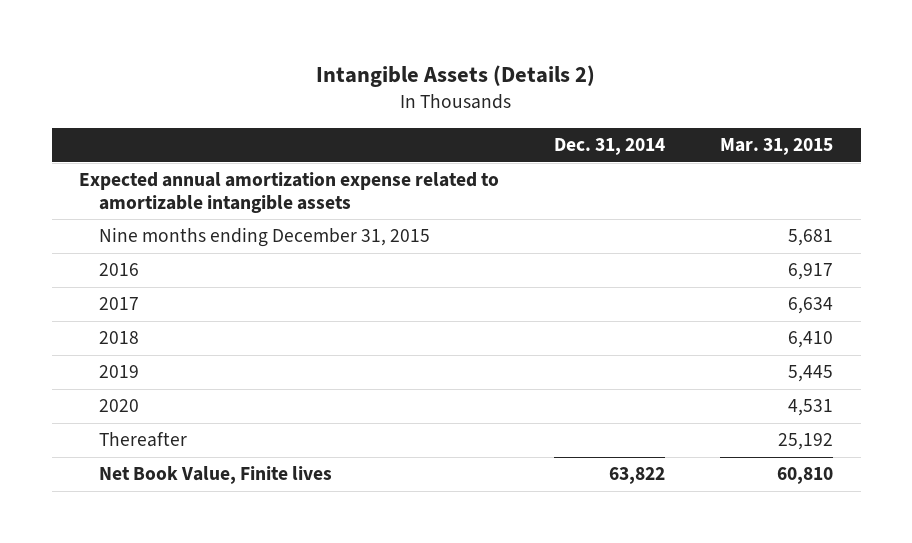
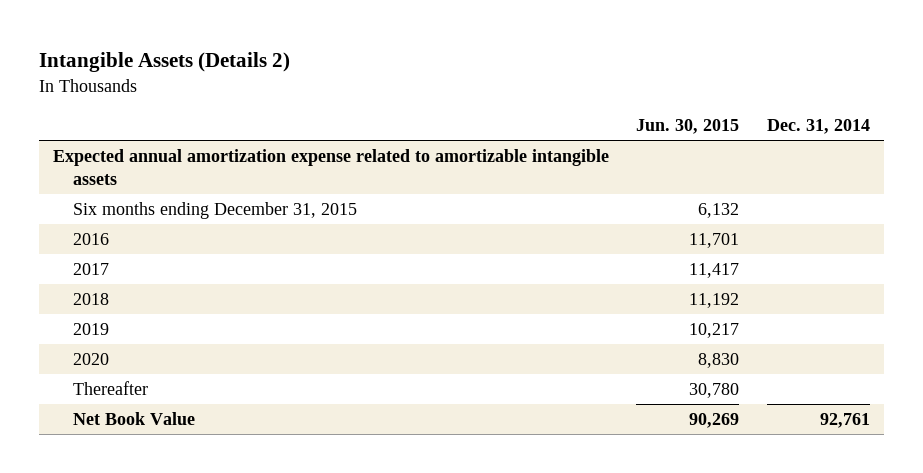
- | Dec. 31, 2014 | Mar. 31, 2015
+ | Jun. 30, 2015 | Dec. 31, 2014
- Nine months ending December 31, 2015 | | 5,681
+ Six months ending December 31, 2015 | 6,132 |
- Net Book Value, Finite lives | 63,822 | 60,810
+ Net Book Value | 90,269 | 92,761

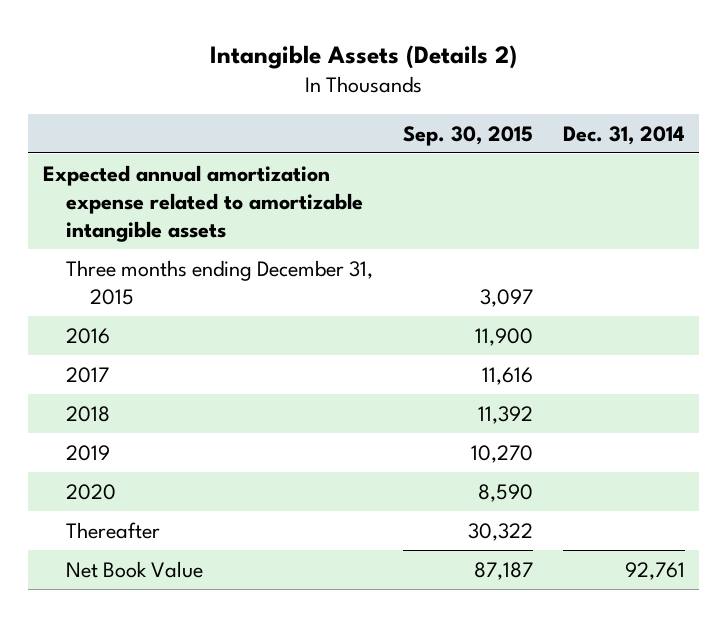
- | Jun. 30, 2015 | Dec. 31, 2014
+ | Sep. 30, 2015 | Dec. 31, 2014
- Six months ending December 31, 2015 | 6,132 |
+ Three months ending December 31, 2015 | 3,097 |

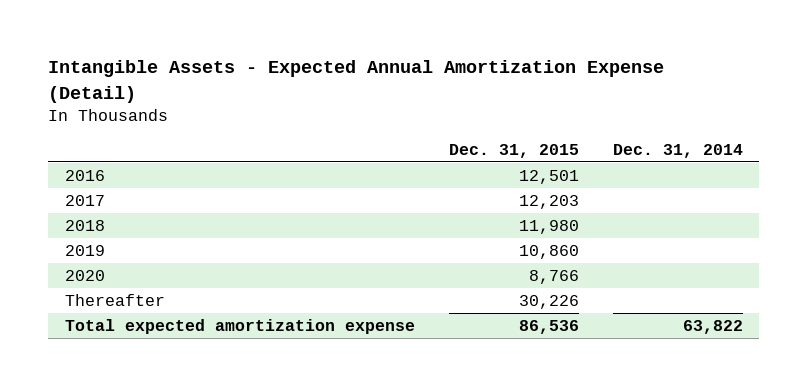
- Intangible Assets (Details 2)
+ Intangible Assets - Expected Annual Amortization Expense (Detail)
- | Sep. 30, 2015 | Dec. 31, 2014
+ | Dec. 31, 2015 | Dec. 31, 2014
- Expected annual amortization expense related to amortizable intangible assets
- Three months ending December 31, 2015 | 3,097 |
- Net Book Value | 87,187 | 92,761
+ Total expected amortization expense | 86,536 | 63,822

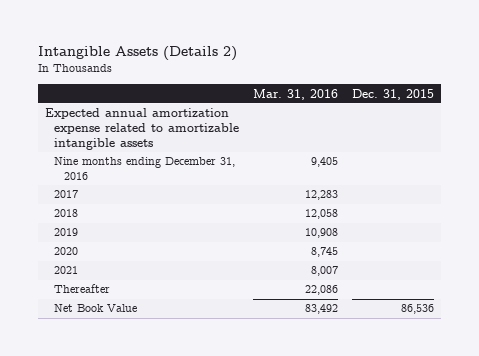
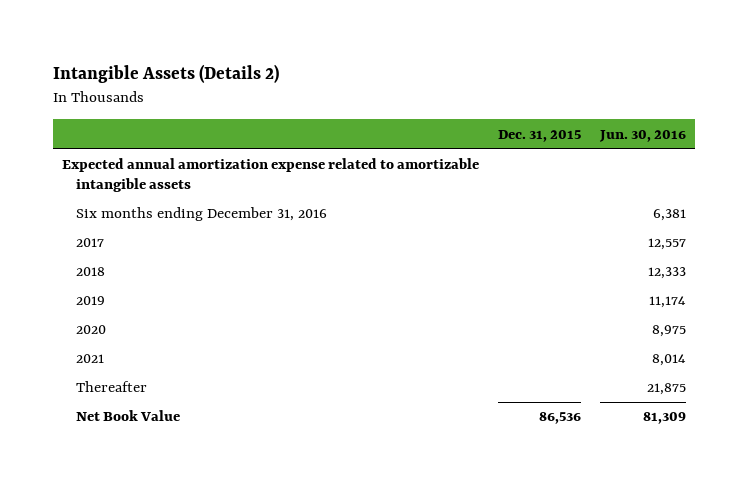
- | Mar. 31, 2016 | Dec. 31, 2015
+ | Dec. 31, 2015 | Jun. 30, 2016
- Nine months ending December 31, 2016 | 9,405 |
+ Six months ending December 31, 2016 | | 6,381

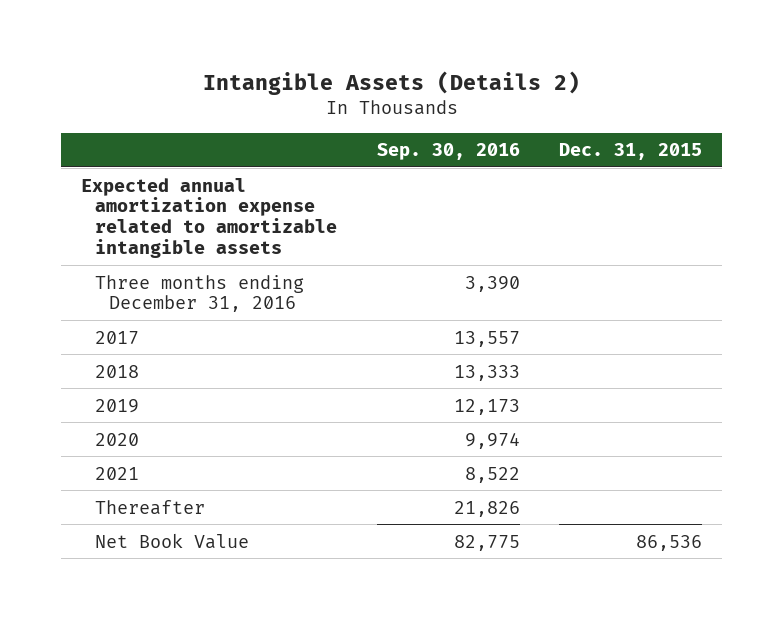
- | Dec. 31, 2015 | Jun. 30, 2016
+ | Sep. 30, 2016 | Dec. 31, 2015
- Six months ending December 31, 2016 | | 6,381
+ Three months ending December 31, 2016 | 3,390 |

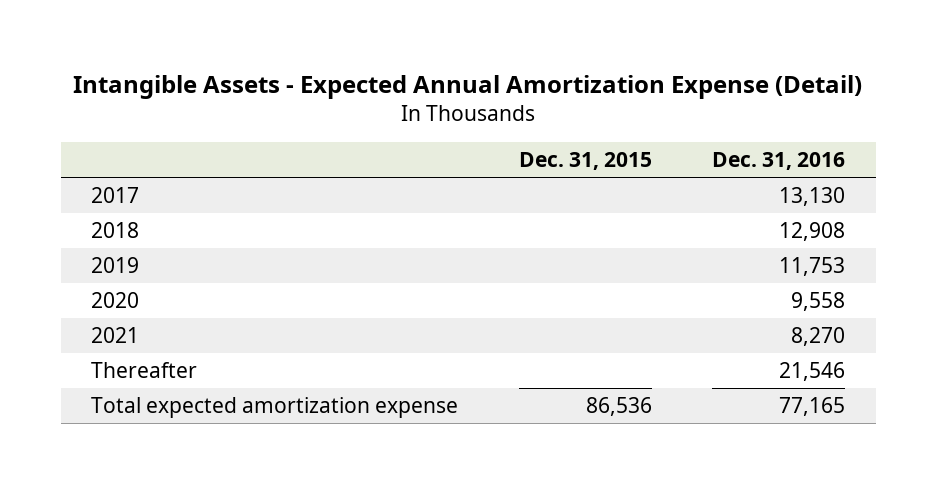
- Intangible Assets (Details 2)
+ Intangible Assets - Expected Annual Amortization Expense (Detail)
- | Sep. 30, 2016 | Dec. 31, 2015
+ | Dec. 31, 2015 | Dec. 31, 2016
- Expected annual amortization expense related to amortizable intangible assets
- Three months ending December 31, 2016 | 3,390 |
- Net Book Value | 82,775 | 86,536
+ Total expected amortization expense | 86,536 | 77,165

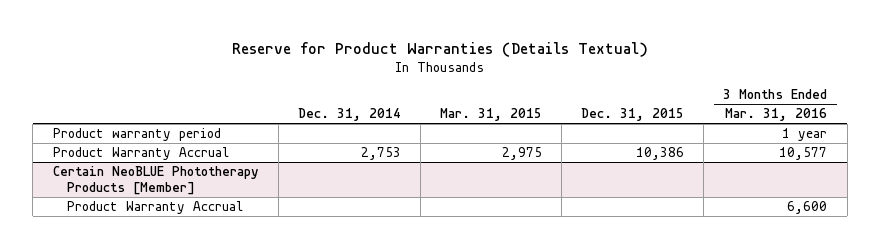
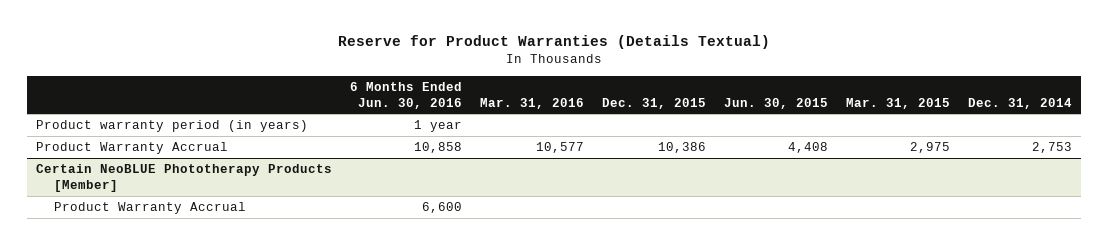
- | Dec. 31, 2014 | Mar. 31, 2015 | Dec. 31, 2015 | 3 Months Ended Mar. 31, 2016
+ | 6 Months Ended Jun. 30, 2016 | Mar. 31, 2016 | Dec. 31, 2015 | Jun. 30, 2015 | Mar. 31, 2015 | Dec. 31, 2014
- Product warranty period | | | | 1 year
+ Product warranty period (in years) | 1 year | | | | |

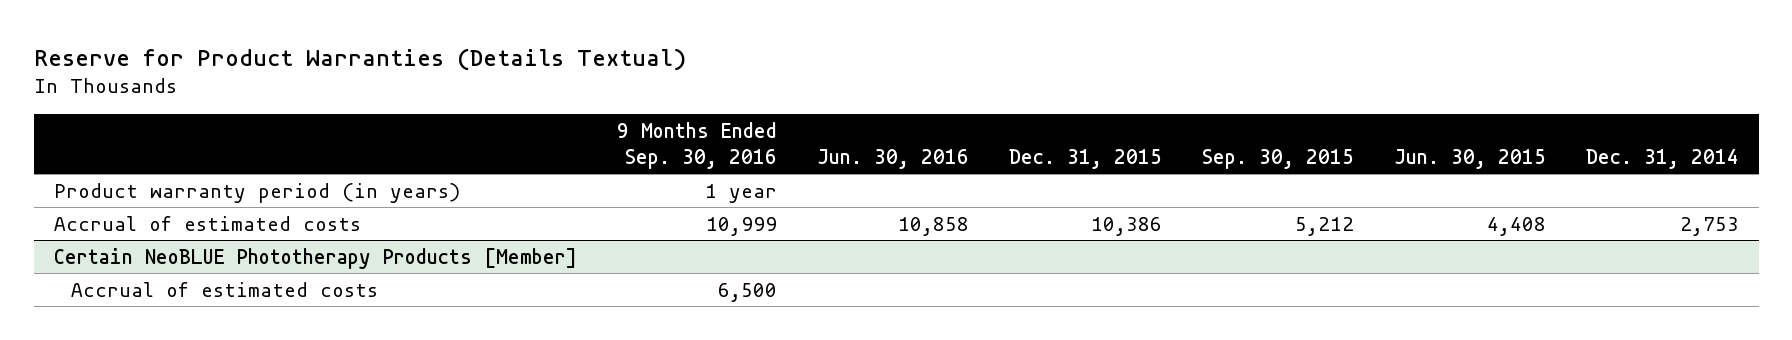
- | 6 Months Ended Jun. 30, 2016 | Mar. 31, 2016 | Dec. 31, 2015 | Jun. 30, 2015 | Mar. 31, 2015 | Dec. 31, 2014
+ | 9 Months Ended Sep. 30, 2016 | Jun. 30, 2016 | Dec. 31, 2015 | Sep. 30, 2015 | Jun. 30, 2015 | Dec. 31, 2014
- Product Warranty Accrual | 10,858 | 10,577 | 10,386 | 4,408 | 2,975 | 2,753
+ Accrual of estimated costs | 10,999 | 10,858 | 10,386 | 5,212 | 4,408 | 2,753
@ Certain NeoBLUE Phototherapy Products [Member]
- Product Warranty Accrual | 6,600 | | | | |
+ Accrual of estimated costs | 6,500 | | | | |

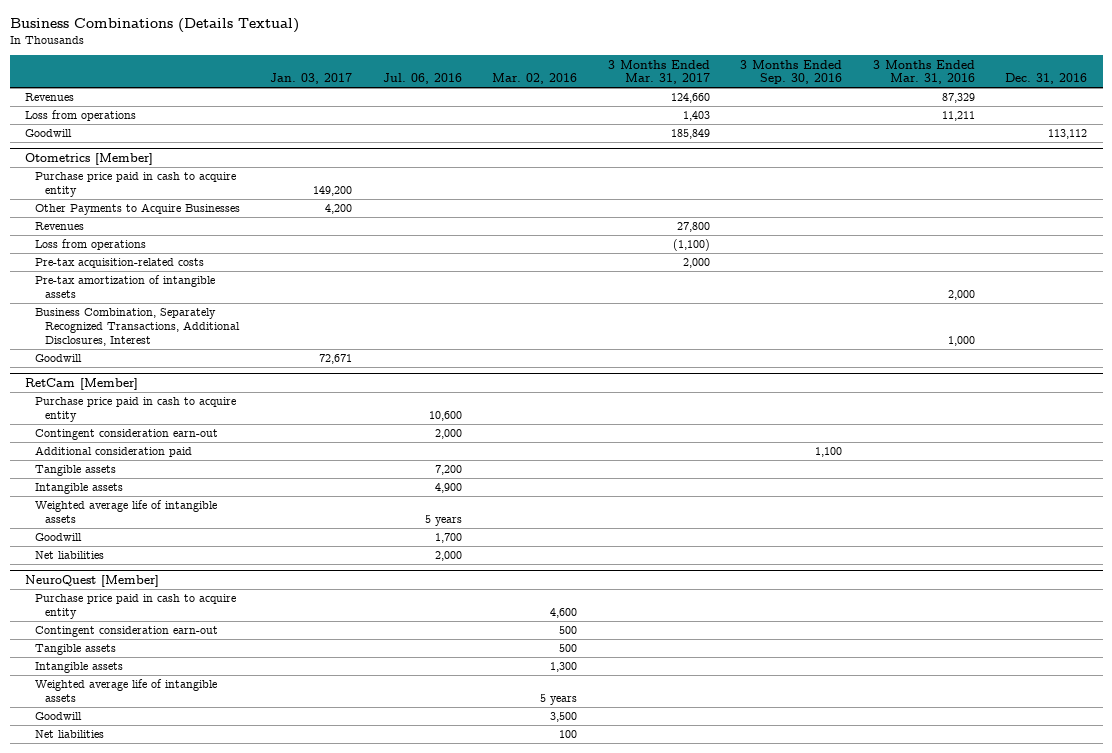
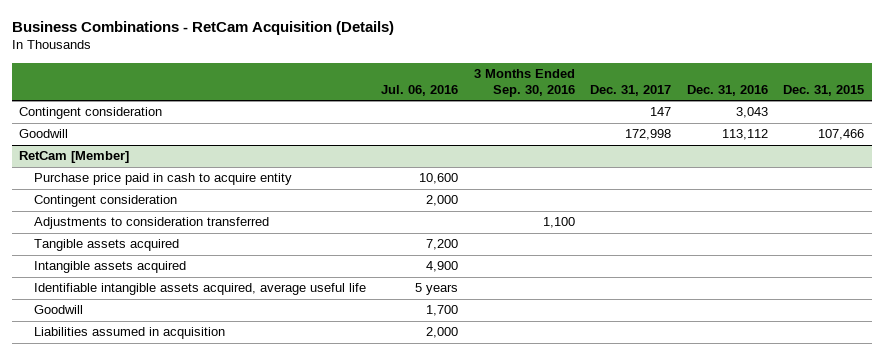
- Business Combinations (Details Textual)
+ Business Combinations - RetCam Acquisition (Details)
- | Jan. 03, 2017 | Jul. 06, 2016 | Mar. 02, 2016 | 3 Months Ended Mar. 31, 2017 | 3 Months Ended Sep. 30, 2016 | 3 Months Ended Mar. 31, 2016 | Dec. 31, 2016
+ | Jul. 06, 2016 | 3 Months Ended Sep. 30, 2016 | Dec. 31, 2017 | Dec. 31, 2016 | Dec. 31, 2015
- Revenues | | | | 124,660 | | 87,329 |
- Loss from operations | | | | 1,403 | | 11,211 |
+ Contingent consideration | | | 147 | 3,043 |
- Otometrics [Member]
- Purchase price paid in cash to acquire entity | 149,200 | | | | | |
- Other Payments to Acquire Businesses | 4,200 | | | | | |
- Revenues | | | | 27,800 | | |
- Loss from operations | | | | (1,100) | | |
- Pre-tax acquisition-related costs | | | | 2,000 | | |
- Pre-tax amortization of intangible assets | | | | | | 2,000 |
- Business Combination, Separately Recognized Transactions, Additional Disclosures, Interest | | | | | | 1,000 |
- Goodwill | 72,671 | | | | | |
@ RetCam [Member]
- Contingent consideration earn-out | | 2,000 | | | | |
- Additional consideration paid | | | | | 1,100 | |
- Tangible assets | | 7,200 | | | | |
- Intangible assets | | 4,900 | | | | |
- Weighted average life of intangible assets | | 5 years | | | | |
+ Contingent consideration | 2,000 | | | |
+ Adjustments to consideration transferred | | 1,100 | | |
+ Tangible assets acquired | 7,200 | | | |
+ Intangible assets acquired | 4,900 | | | |
+ Identifiable intangible assets acquired, average useful life | 5 years | | | |
- Net liabilities | | 2,000 | | | | |
- NeuroQuest [Member]
- Purchase price paid in cash to acquire entity | | | 4,600 | | | |
- Contingent consideration earn-out | | | 500 | | | |
- Tangible assets | | | 500 | | | |
- Intangible assets | | | 1,300 | | | |
- Weighted average life of intangible assets | | | 5 years | | | |
- Goodwill | | | 3,500 | | | |
- Net liabilities | | | 100 | | | |
@ RetCam [Member]
+ Liabilities assumed in acquisition | 2,000 | | | |

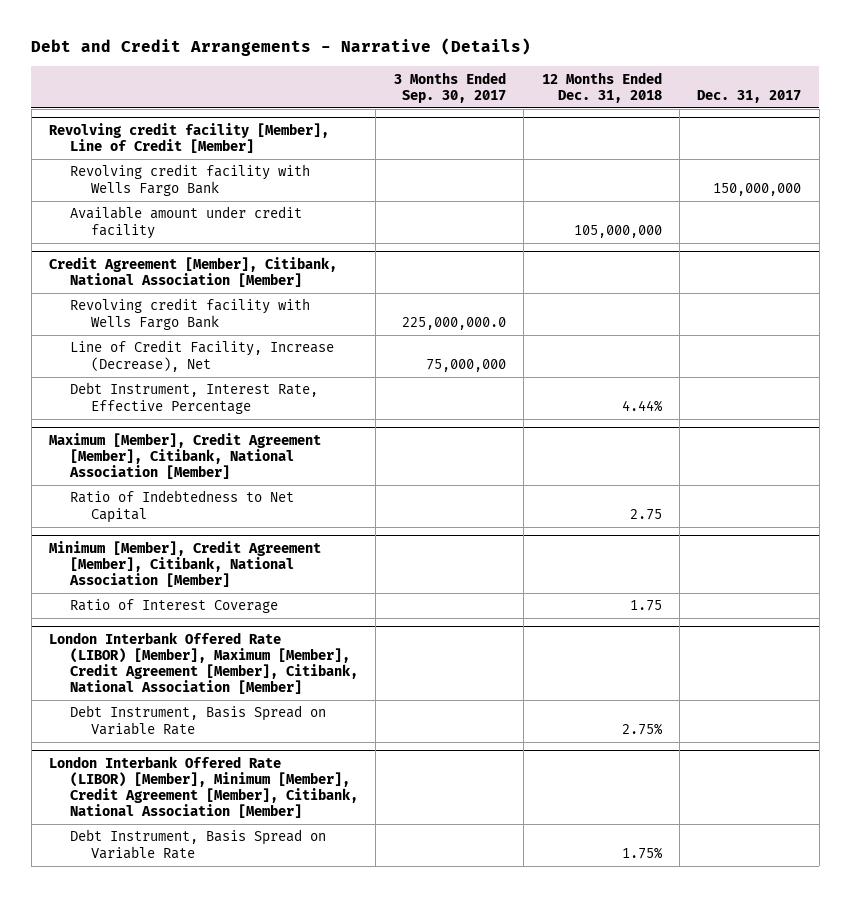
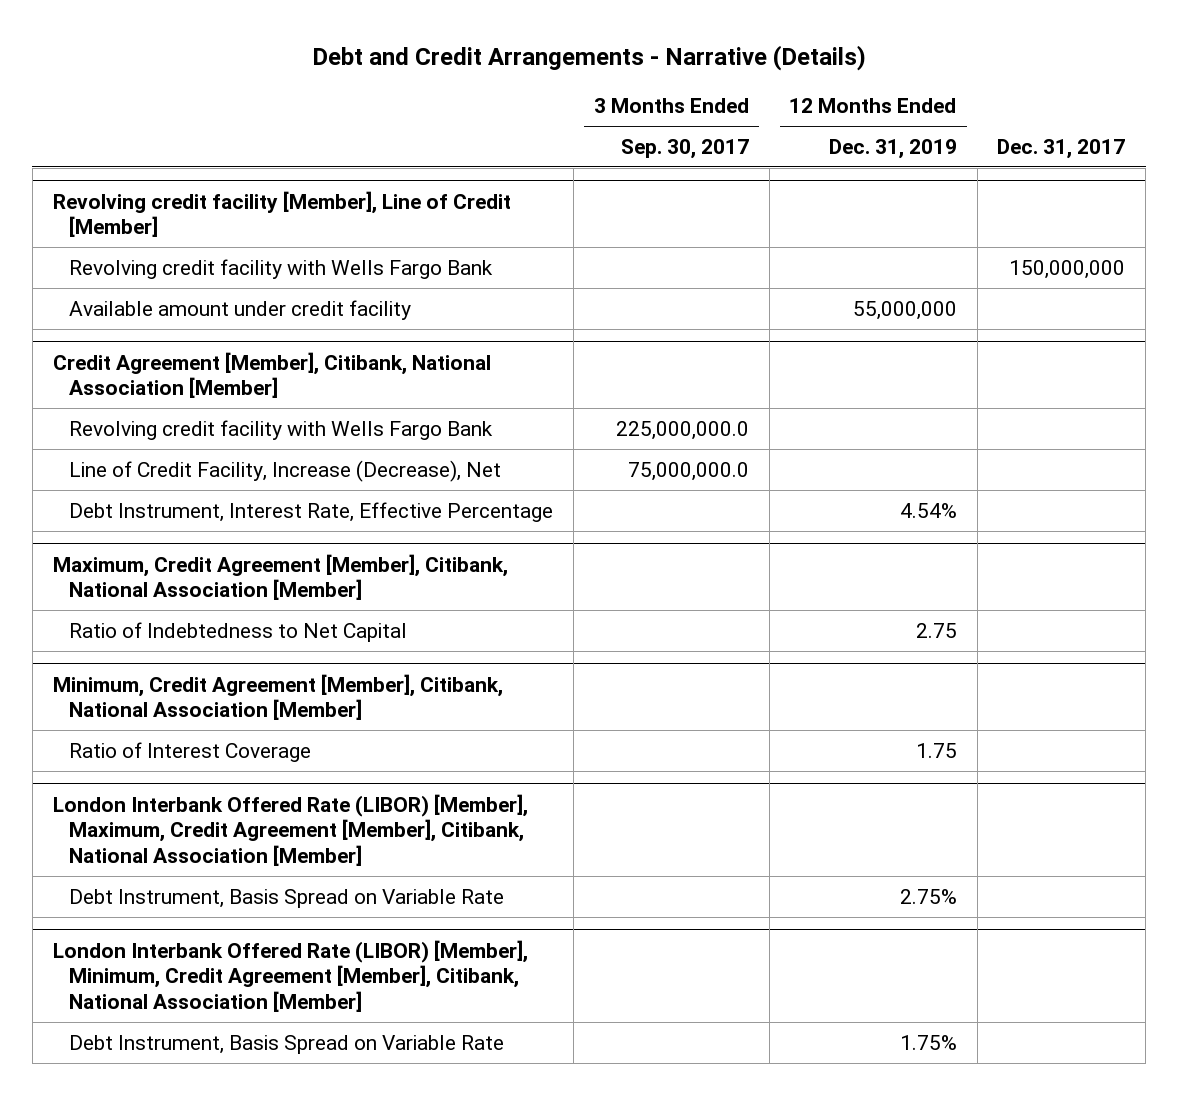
- | 3 Months Ended Sep. 30, 2017 | 12 Months Ended Dec. 31, 2018 | Dec. 31, 2017
+ | 3 Months Ended Sep. 30, 2017 | 12 Months Ended Dec. 31, 2019 | Dec. 31, 2017
@ Credit Agreement [Member], Citibank, National Association [Member]
- Line of Credit Facility, Increase (Decrease), Net | 75,000,000 | |
+ Line of Credit Facility, Increase (Decrease), Net | 75,000,000.0 | |
- Maximum [Member], Credit Agreement [Member], Citibank, National Association [Member]
+ Maximum, Credit Agreement [Member], Citibank, National Association [Member]
- Minimum [Member], Credit Agreement [Member], Citibank, National Association [Member]
+ Minimum, Credit Agreement [Member], Citibank, National Association [Member]
- London Interbank Offered Rate (LIBOR) [Member], Maximum [Member], Credit Agreement [Member], Citibank, National Association [Member]
+ London Interbank Offered Rate (LIBOR) [Member], Maximum, Credit Agreement [Member], Citibank, National Association [Member]
- London Interbank Offered Rate (LIBOR) [Member], Minimum [Member], Credit Agreement [Member], Citibank, National Association [Member]
+ London Interbank Offered Rate (LIBOR) [Member], Minimum, Credit Agreement [Member], Citibank, National Association [Member]

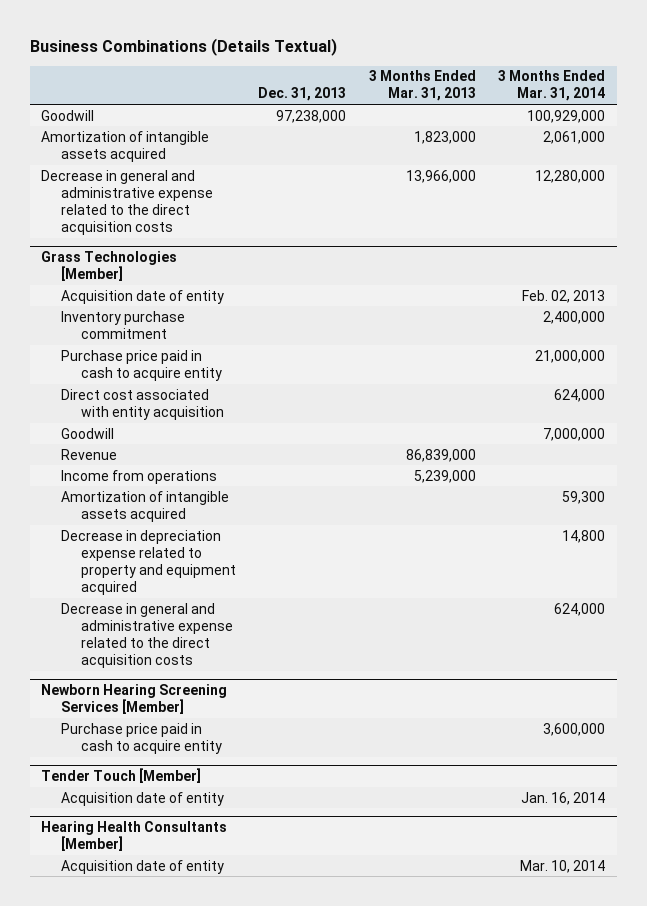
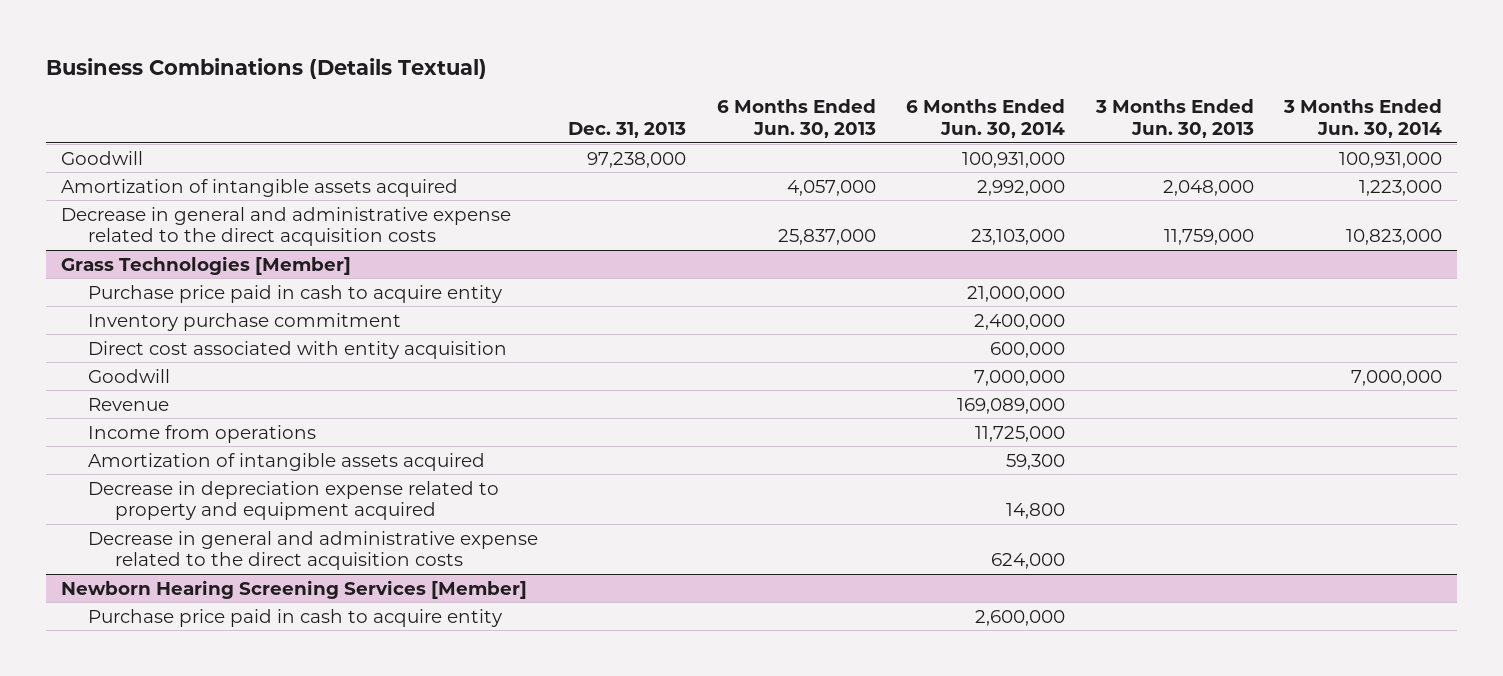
- | Dec. 31, 2013 | 3 Months Ended Mar. 31, 2013 | 3 Months Ended Mar. 31, 2014
+ | Dec. 31, 2013 | 6 Months Ended Jun. 30, 2013 | 6 Months Ended Jun. 30, 2014 | 3 Months Ended Jun. 30, 2013 | 3 Months Ended Jun. 30, 2014
@ Grass Technologies [Member]
- Acquisition date of entity | | | Feb. 02, 2013
moved down: Inventory purchase commitment | | | 2,400,000 | |
- Tender Touch [Member]
- Acquisition date of entity | | | Jan. 16, 2014
- Hearing Health Consultants [Member]
- Acquisition date of entity | | | Mar. 10, 2014

